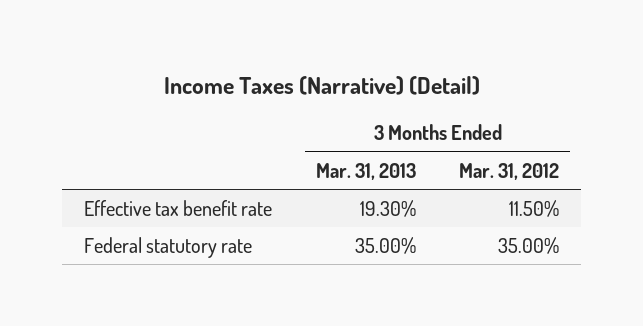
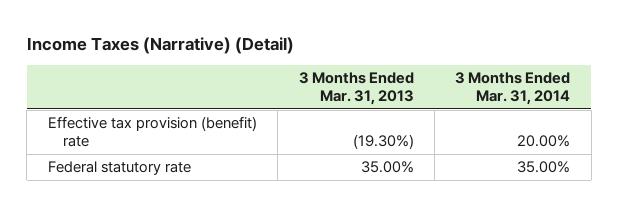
- | 3 Months Ended Mar. 31, 2013 | 3 Months Ended Mar. 31, 2012
+ | 3 Months Ended Mar. 31, 2013 | 3 Months Ended Mar. 31, 2014
- Effective tax benefit rate | 19.30% | 11.50%
+ Effective tax provision (benefit) rate | (19.30%) | 20.00%

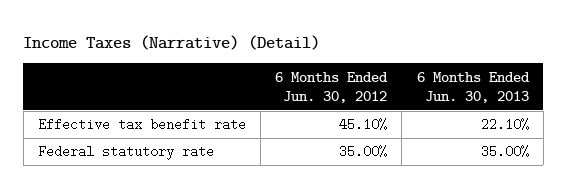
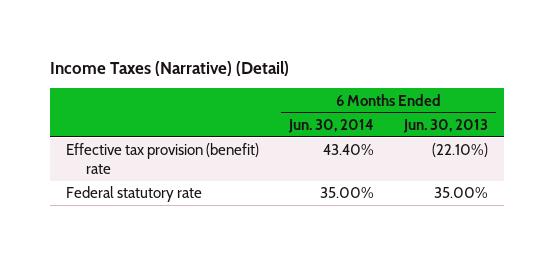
- | 6 Months Ended Jun. 30, 2012 | 6 Months Ended Jun. 30, 2013
+ | 6 Months Ended Jun. 30, 2014 | 6 Months Ended Jun. 30, 2013
- Effective tax benefit rate | 45.10% | 22.10%
+ Effective tax provision (benefit) rate | 43.40% | (22.10%)

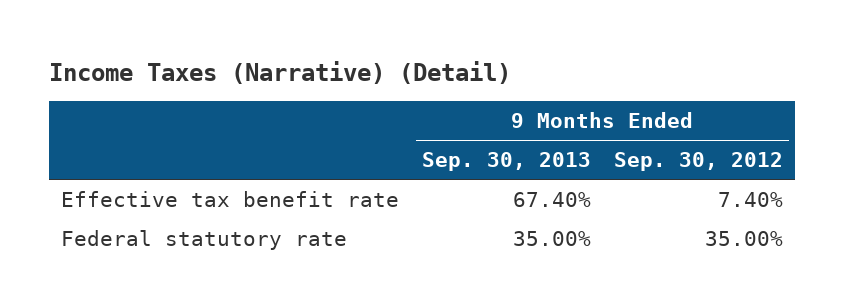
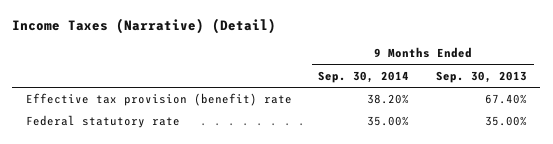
- | 9 Months Ended Sep. 30, 2013 | 9 Months Ended Sep. 30, 2012
+ | 9 Months Ended Sep. 30, 2014 | 9 Months Ended Sep. 30, 2013
- Effective tax benefit rate | 67.40% | 7.40%
+ Effective tax provision (benefit) rate | 38.20% | 67.40%

